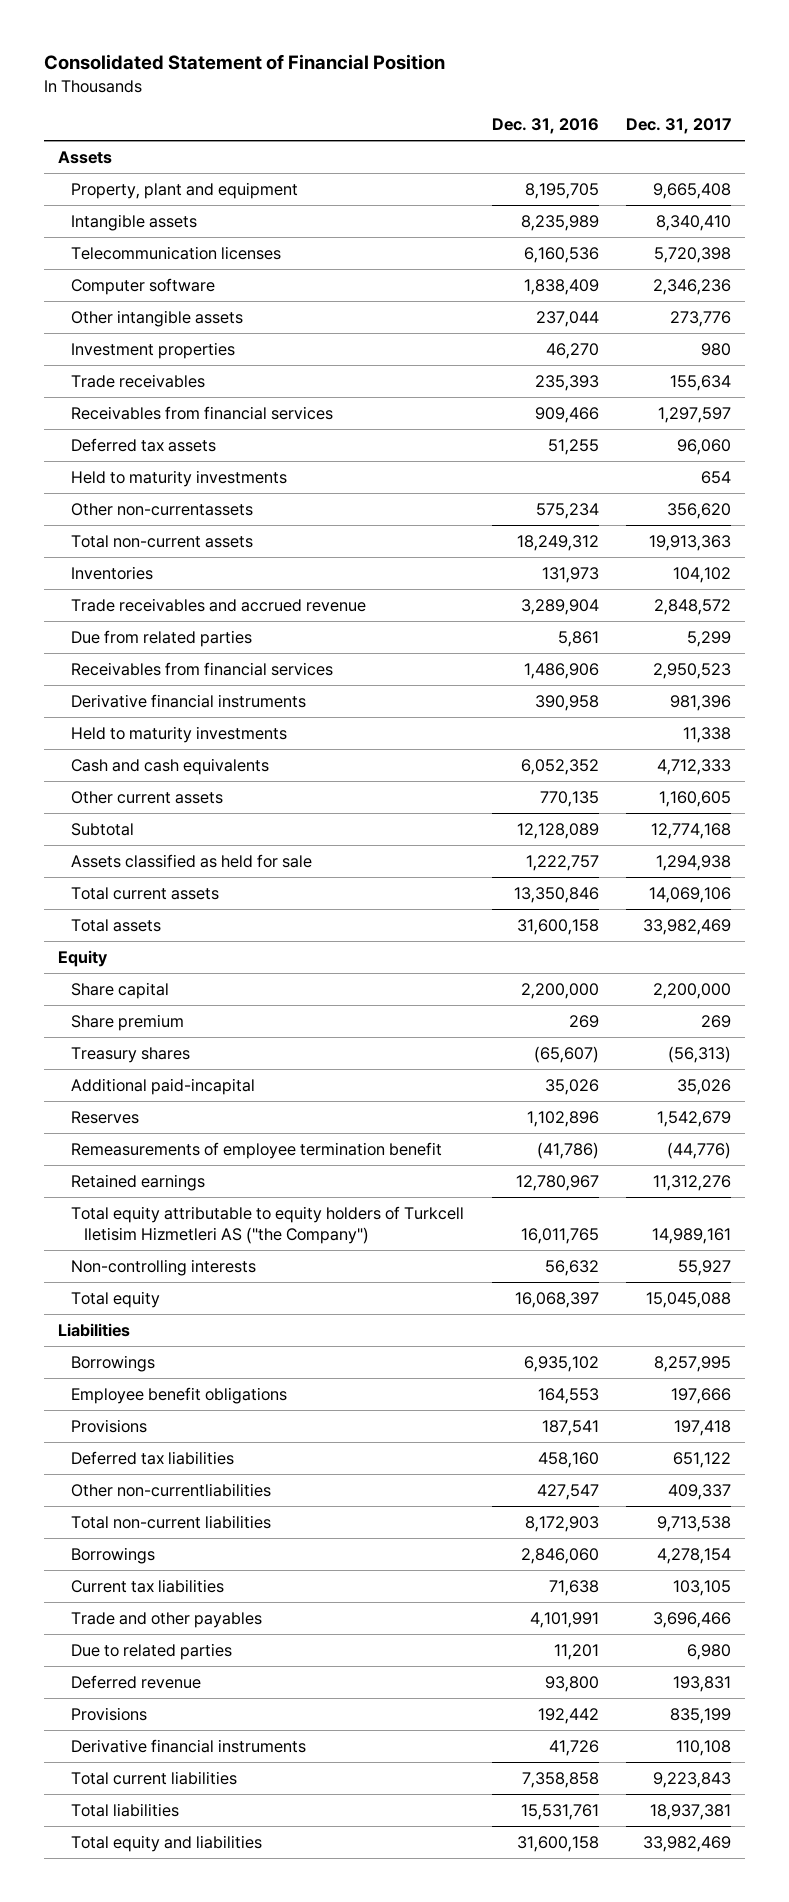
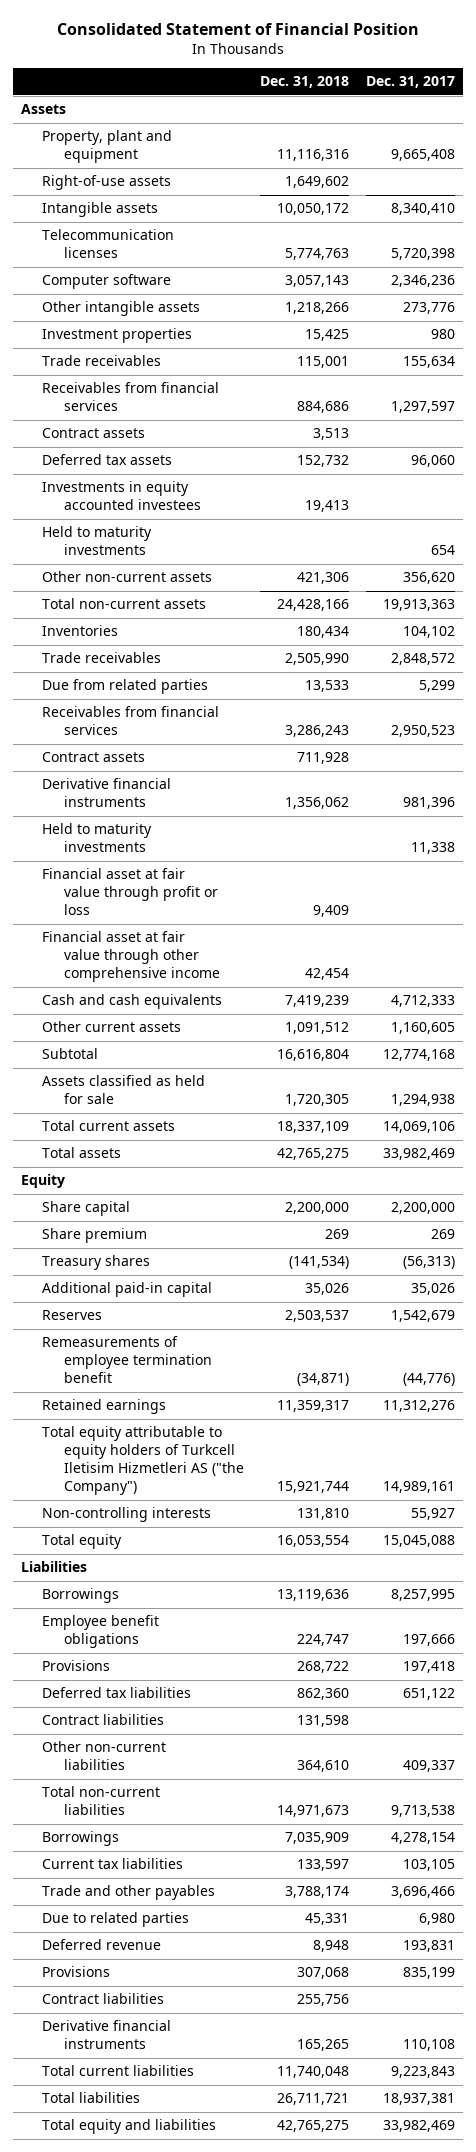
- | Dec. 31, 2016 | Dec. 31, 2017
+ | Dec. 31, 2018 | Dec. 31, 2017
+ Right-of-use assets | 1,649,602 |
+ Contract assets | 3,513 |
+ Investments in equity accounted investees | 19,413 |
- Other non-currentassets | 575,234 | 356,620
+ Other non-current assets | 421,306 | 356,620
- Trade receivables and accrued revenue | 3,289,904 | 2,848,572
+ Trade receivables | 2,505,990 | 2,848,572
+ Contract assets | 711,928 |
+ Financial asset at fair value through profit or loss | 9,409 |
+ Financial asset at fair value through other comprehensive income | 42,454 |
- Additional paid-incapital | 35,026 | 35,026
+ Additional paid-in capital | 35,026 | 35,026
- Other non-currentliabilities | 427,547 | 409,337
+ Contract liabilities | 131,598 |
+ Other non-current liabilities | 364,610 | 409,337
+ Contract liabilities | 255,756 |

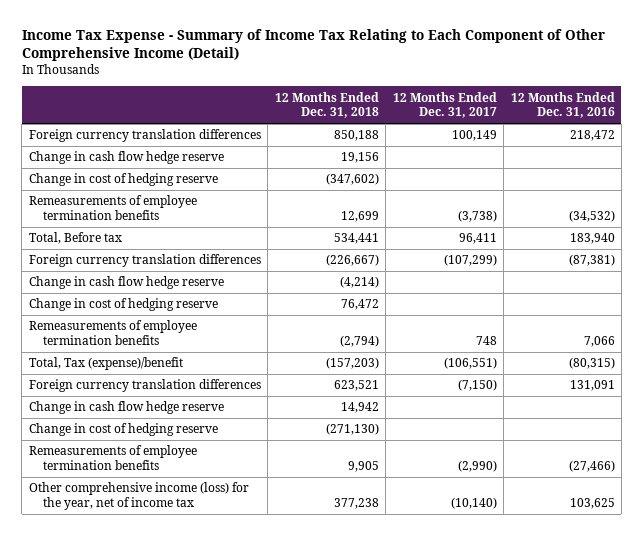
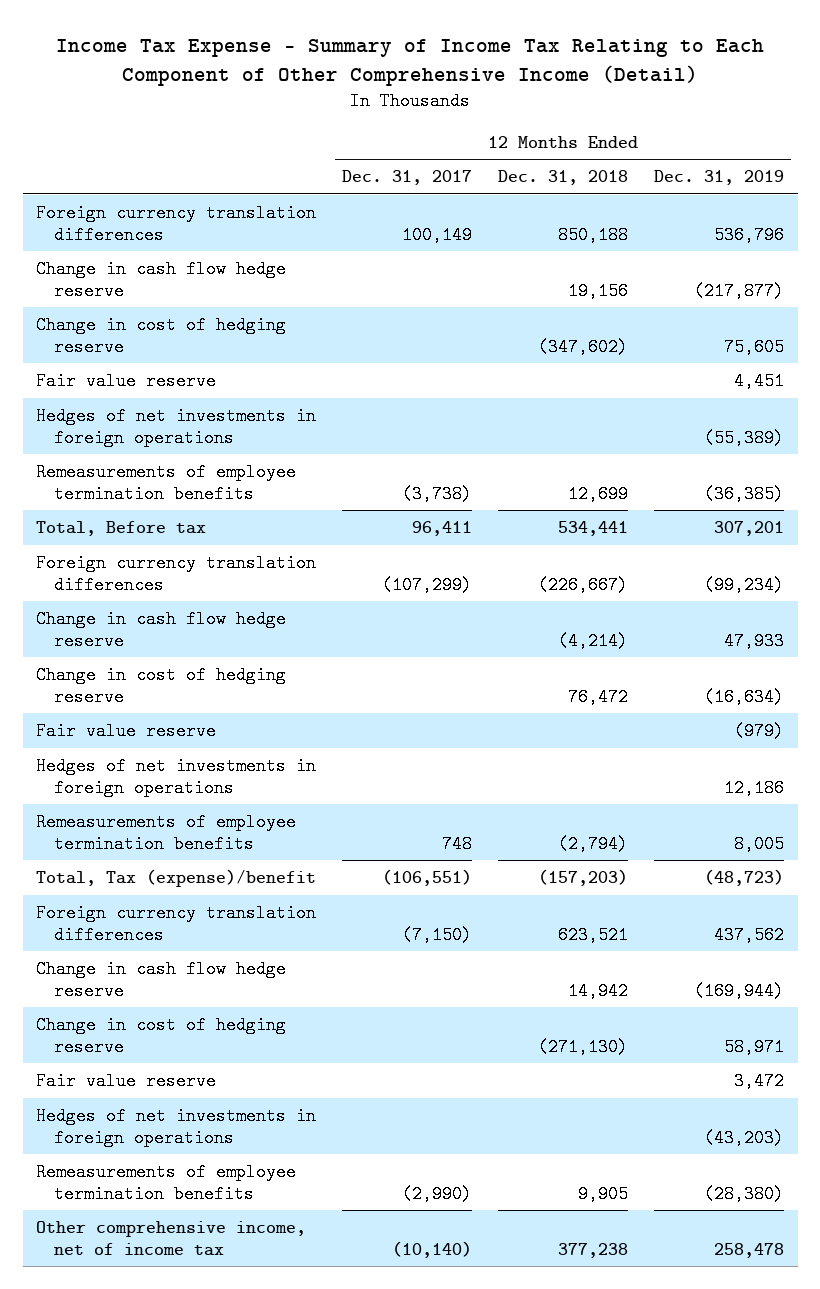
- | 12 Months Ended Dec. 31, 2018 | 12 Months Ended Dec. 31, 2017 | 12 Months Ended Dec. 31, 2016
+ | 12 Months Ended Dec. 31, 2017 | 12 Months Ended Dec. 31, 2018 | 12 Months Ended Dec. 31, 2019
+ Fair value reserve | | | 4,451
+ Hedges of net investments in foreign operations | | | (55,389)
+ Fair value reserve | | | (979)
+ Hedges of net investments in foreign operations | | | 12,186
+ Fair value reserve | | | 3,472
+ Hedges of net investments in foreign operations | | | (43,203)
- Other comprehensive income (loss) for the year, net of income tax | 377,238 | (10,140) | 103,625
+ Other comprehensive income, net of income tax | (10,140) | 377,238 | 258,478

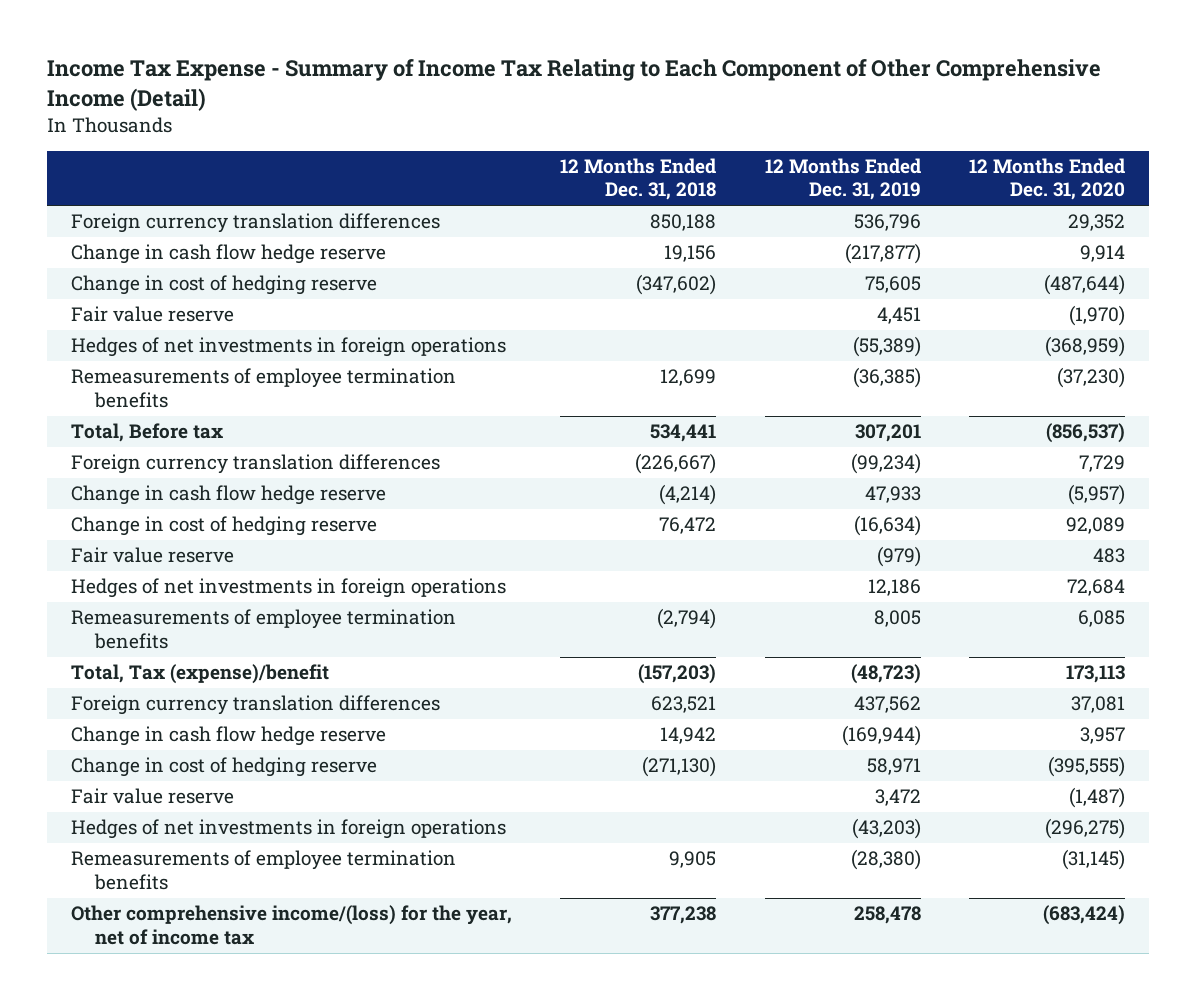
- | 12 Months Ended Dec. 31, 2017 | 12 Months Ended Dec. 31, 2018 | 12 Months Ended Dec. 31, 2019
+ | 12 Months Ended Dec. 31, 2018 | 12 Months Ended Dec. 31, 2019 | 12 Months Ended Dec. 31, 2020
- Other comprehensive income, net of income tax | (10,140) | 377,238 | 258,478
+ Other comprehensive income/(loss) for the year, net of income tax | 377,238 | 258,478 | (683,424)

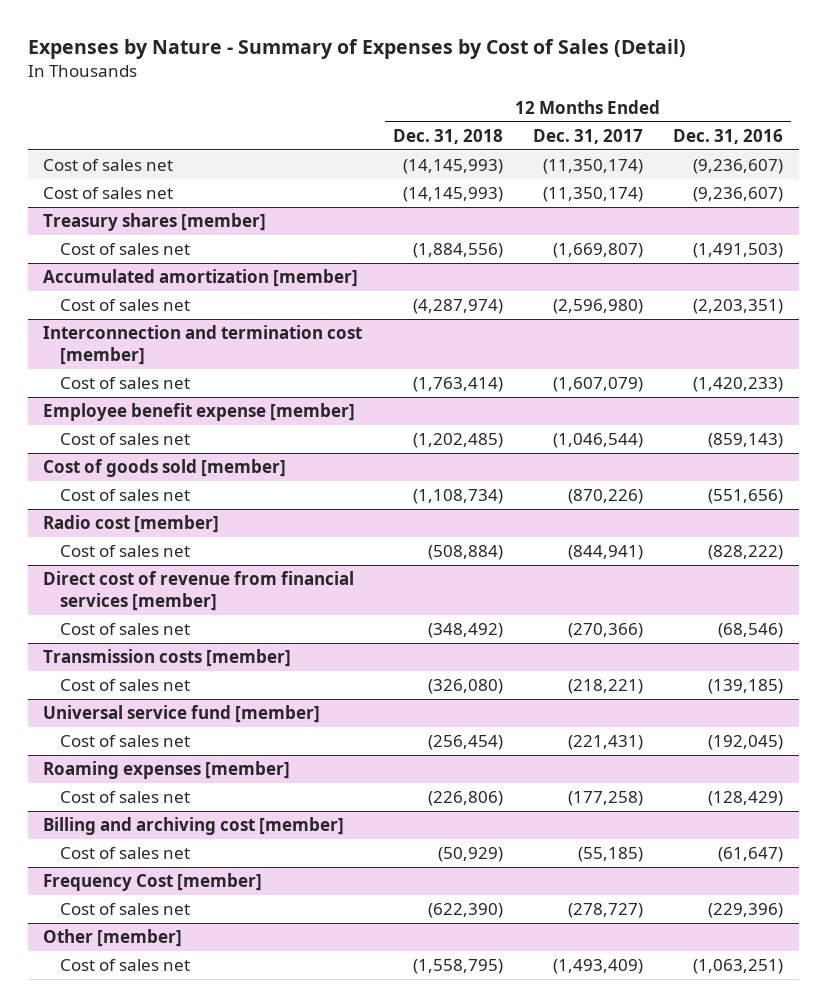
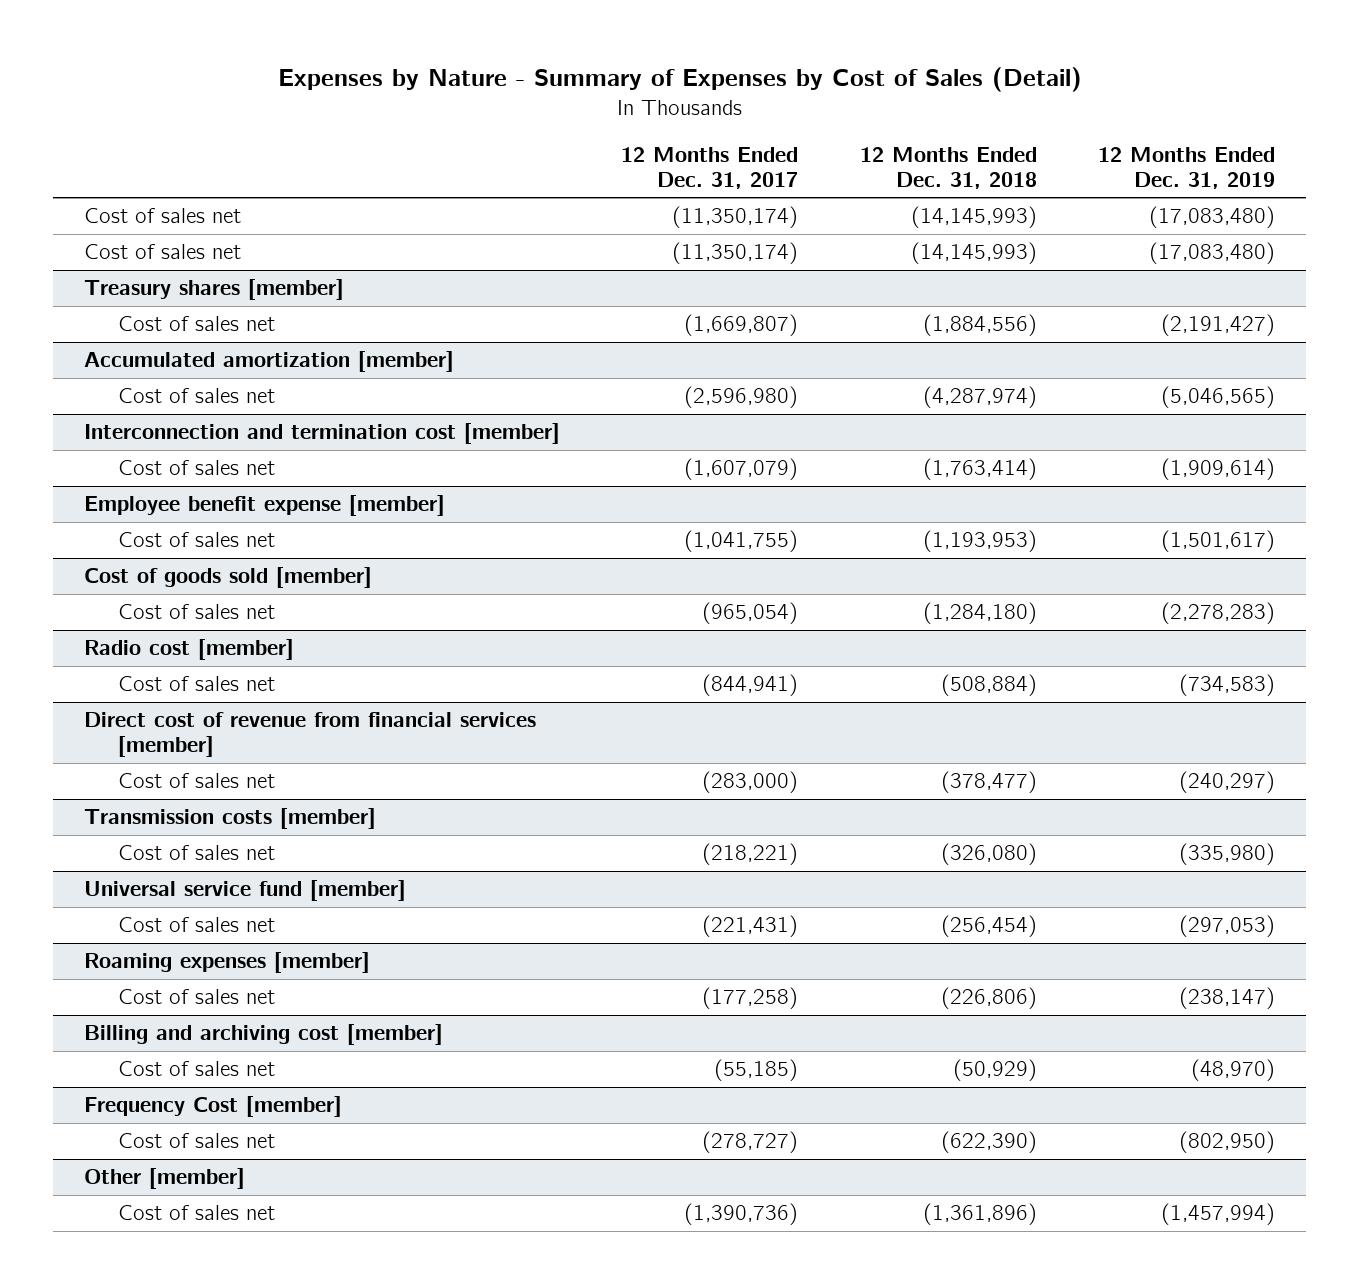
- | 12 Months Ended Dec. 31, 2018 | 12 Months Ended Dec. 31, 2017 | 12 Months Ended Dec. 31, 2016
+ | 12 Months Ended Dec. 31, 2017 | 12 Months Ended Dec. 31, 2018 | 12 Months Ended Dec. 31, 2019
@ Employee benefit expense [member]
- Cost of sales net | (1,202,485) | (1,046,544) | (859,143)
+ Cost of sales net | (1,041,755) | (1,193,953) | (1,501,617)
@ Cost of goods sold [member]
- Cost of sales net | (1,108,734) | (870,226) | (551,656)
+ Cost of sales net | (965,054) | (1,284,180) | (2,278,283)
@ Direct cost of revenue from financial services [member]
- Cost of sales net | (348,492) | (270,366) | (68,546)
+ Cost of sales net | (283,000) | (378,477) | (240,297)
@ Other [member]
- Cost of sales net | (1,558,795) | (1,493,409) | (1,063,251)
+ Cost of sales net | (1,390,736) | (1,361,896) | (1,457,994)

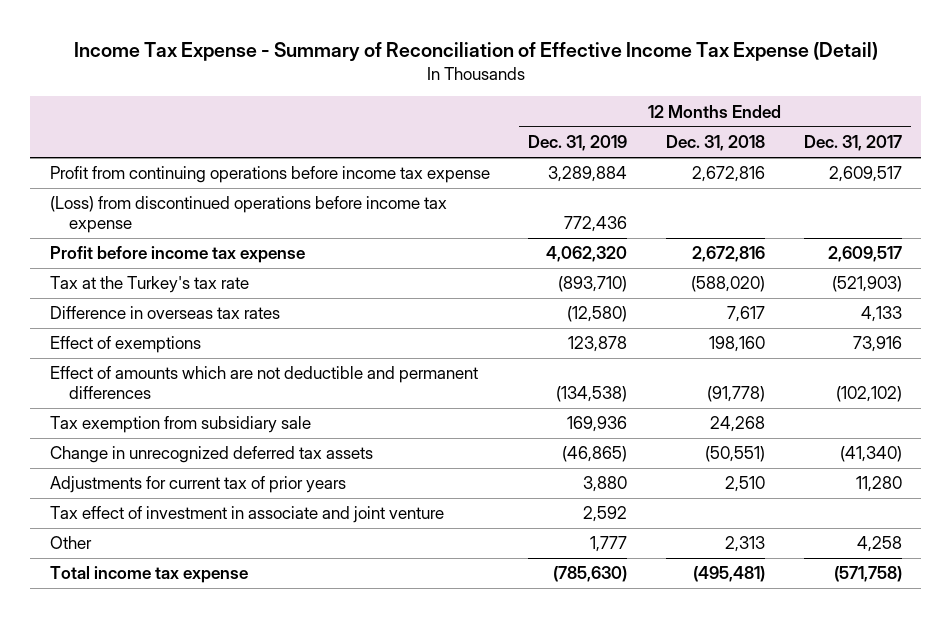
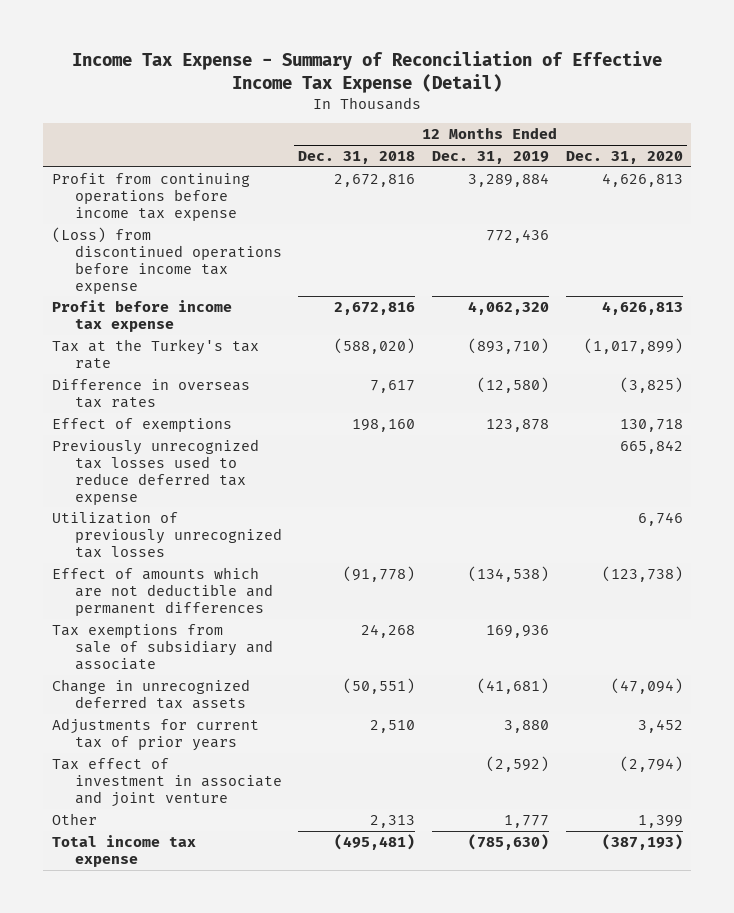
- | 12 Months Ended Dec. 31, 2019 | 12 Months Ended Dec. 31, 2018 | 12 Months Ended Dec. 31, 2017
+ | 12 Months Ended Dec. 31, 2018 | 12 Months Ended Dec. 31, 2019 | 12 Months Ended Dec. 31, 2020
+ Previously unrecognized tax losses used to reduce deferred tax expense | | | 665,842
+ Utilization of previously unrecognized tax losses | | | 6,746
- Tax exemption from subsidiary sale | 169,936 | 24,268 |
- Change in unrecognized deferred tax assets | (46,865) | (50,551) | (41,340)
+ Tax exemptions from sale of subsidiary and associate | 24,268 | 169,936 |
+ Change in unrecognized deferred tax assets | (50,551) | (41,681) | (47,094)
- Tax effect of investment in associate and joint venture | 2,592 | |
+ Tax effect of investment in associate and joint venture | | (2,592) | (2,794)

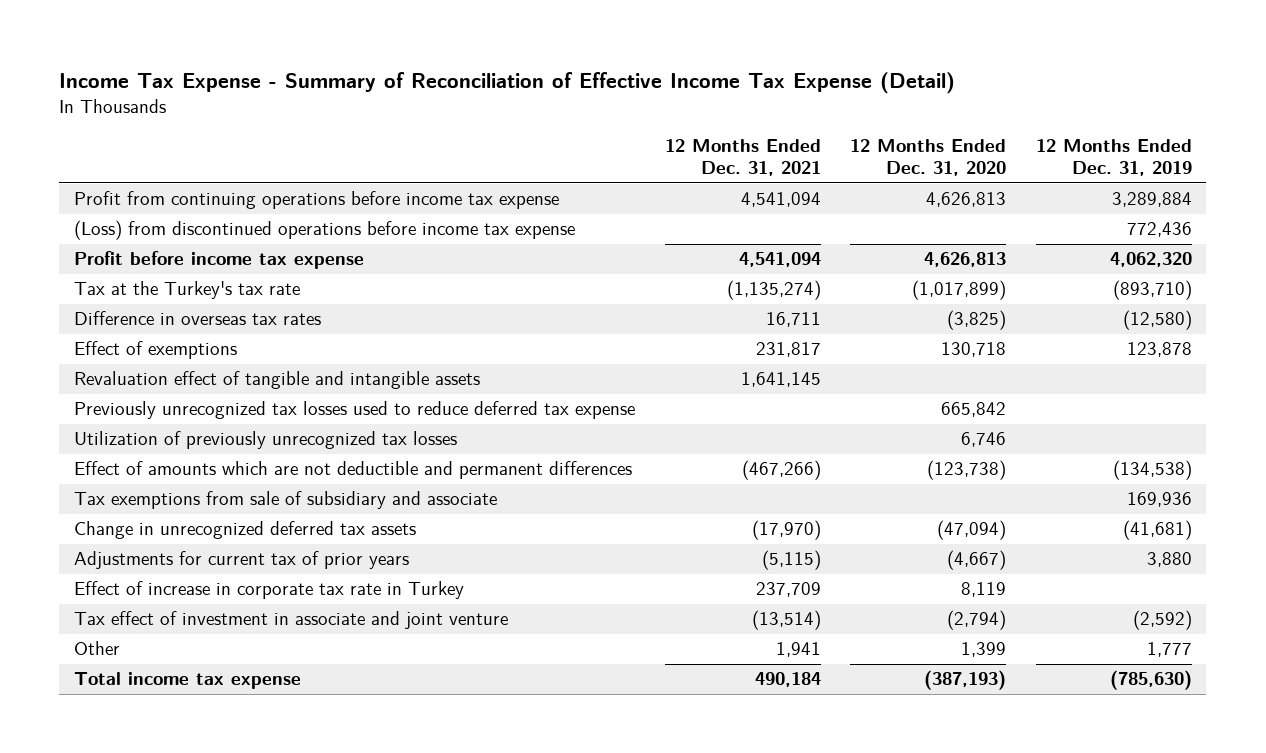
- | 12 Months Ended Dec. 31, 2018 | 12 Months Ended Dec. 31, 2019 | 12 Months Ended Dec. 31, 2020
+ | 12 Months Ended Dec. 31, 2021 | 12 Months Ended Dec. 31, 2020 | 12 Months Ended Dec. 31, 2019
+ Revaluation effect of tangible and intangible assets | 1,641,145 | |
- Adjustments for current tax of prior years | 2,510 | 3,880 | 3,452
+ Adjustments for current tax of prior years | (5,115) | (4,667) | 3,880
+ Effect of increase in corporate tax rate in Turkey | 237,709 | 8,119 |

